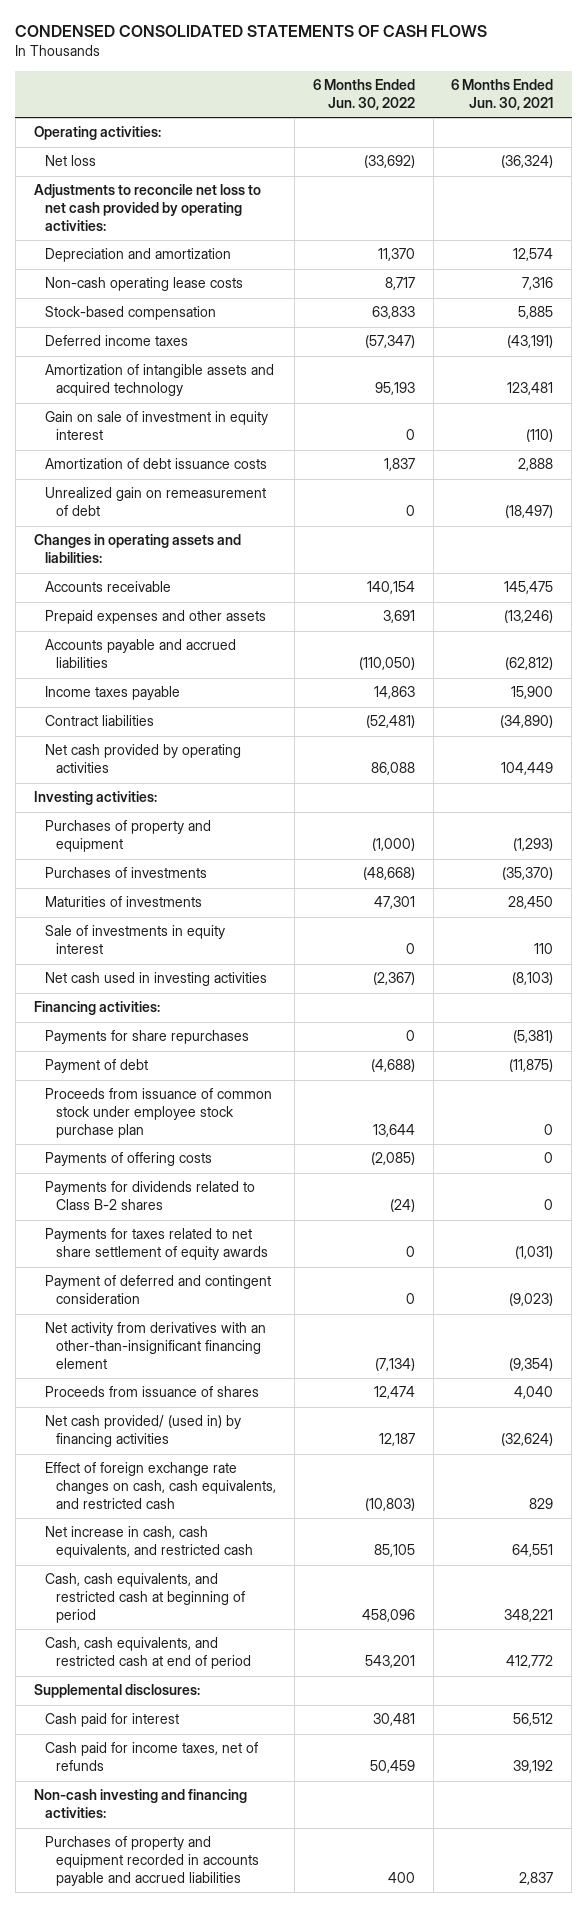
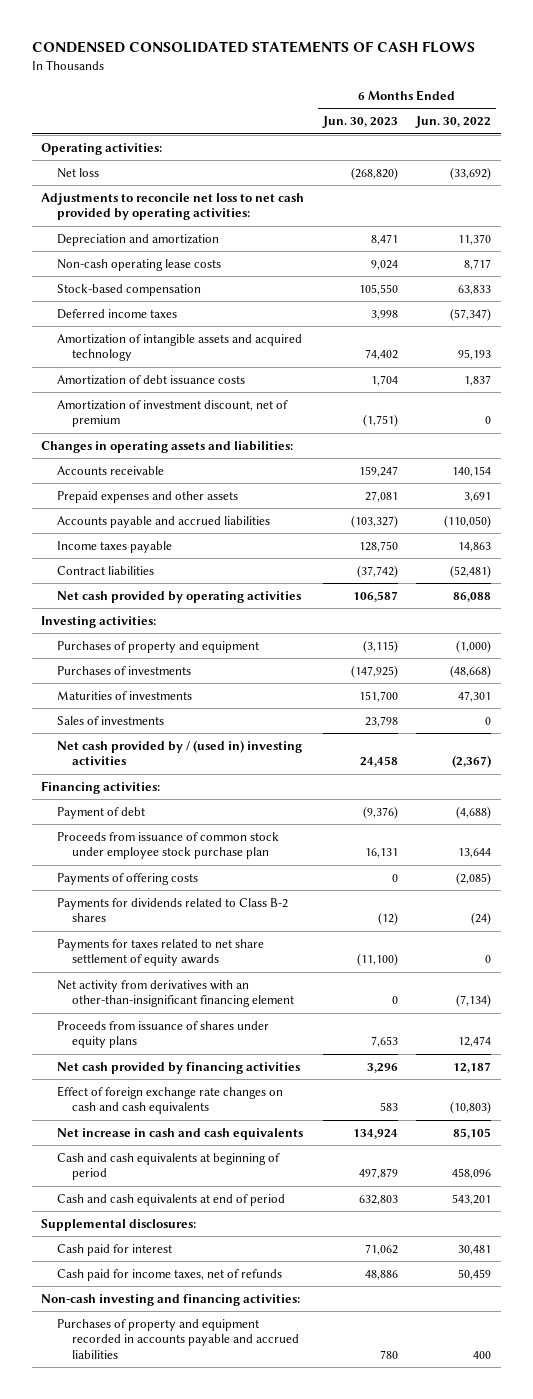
- | 6 Months Ended Jun. 30, 2022 | 6 Months Ended Jun. 30, 2021
+ | 6 Months Ended Jun. 30, 2023 | 6 Months Ended Jun. 30, 2022
- Gain on sale of investment in equity interest | 0 | (110)
- Unrealized gain on remeasurement of debt | 0 | (18,497)
+ Amortization of investment discount, net of premium | (1,751) | 0
- Sale of investments in equity interest | 0 | 110
- Net cash used in investing activities | (2,367) | (8,103)
+ Sales of investments | 23,798 | 0
+ Net cash provided by / (used in) investing activities | 24,458 | (2,367)
- Payments for share repurchases | 0 | (5,381)
- Payment of deferred and contingent consideration | 0 | (9,023)
- Proceeds from issuance of shares | 12,474 | 4,040
- Net cash provided/ (used in) by financing activities | 12,187 | (32,624)
- Effect of foreign exchange rate changes on cash, cash equivalents, and restricted cash | (10,803) | 829
- Net increase in cash, cash equivalents, and restricted cash | 85,105 | 64,551
- Cash, cash equivalents, and restricted cash at beginning of period | 458,096 | 348,221
- Cash, cash equivalents, and restricted cash at end of period | 543,201 | 412,772
+ Proceeds from issuance of shares under equity plans | 7,653 | 12,474
+ Net cash provided by financing activities | 3,296 | 12,187
+ Effect of foreign exchange rate changes on cash and cash equivalents | 583 | (10,803)
+ Net increase in cash and cash equivalents | 134,924 | 85,105
+ Cash and cash equivalents at beginning of period | 497,879 | 458,096
+ Cash and cash equivalents at end of period | 632,803 | 543,201

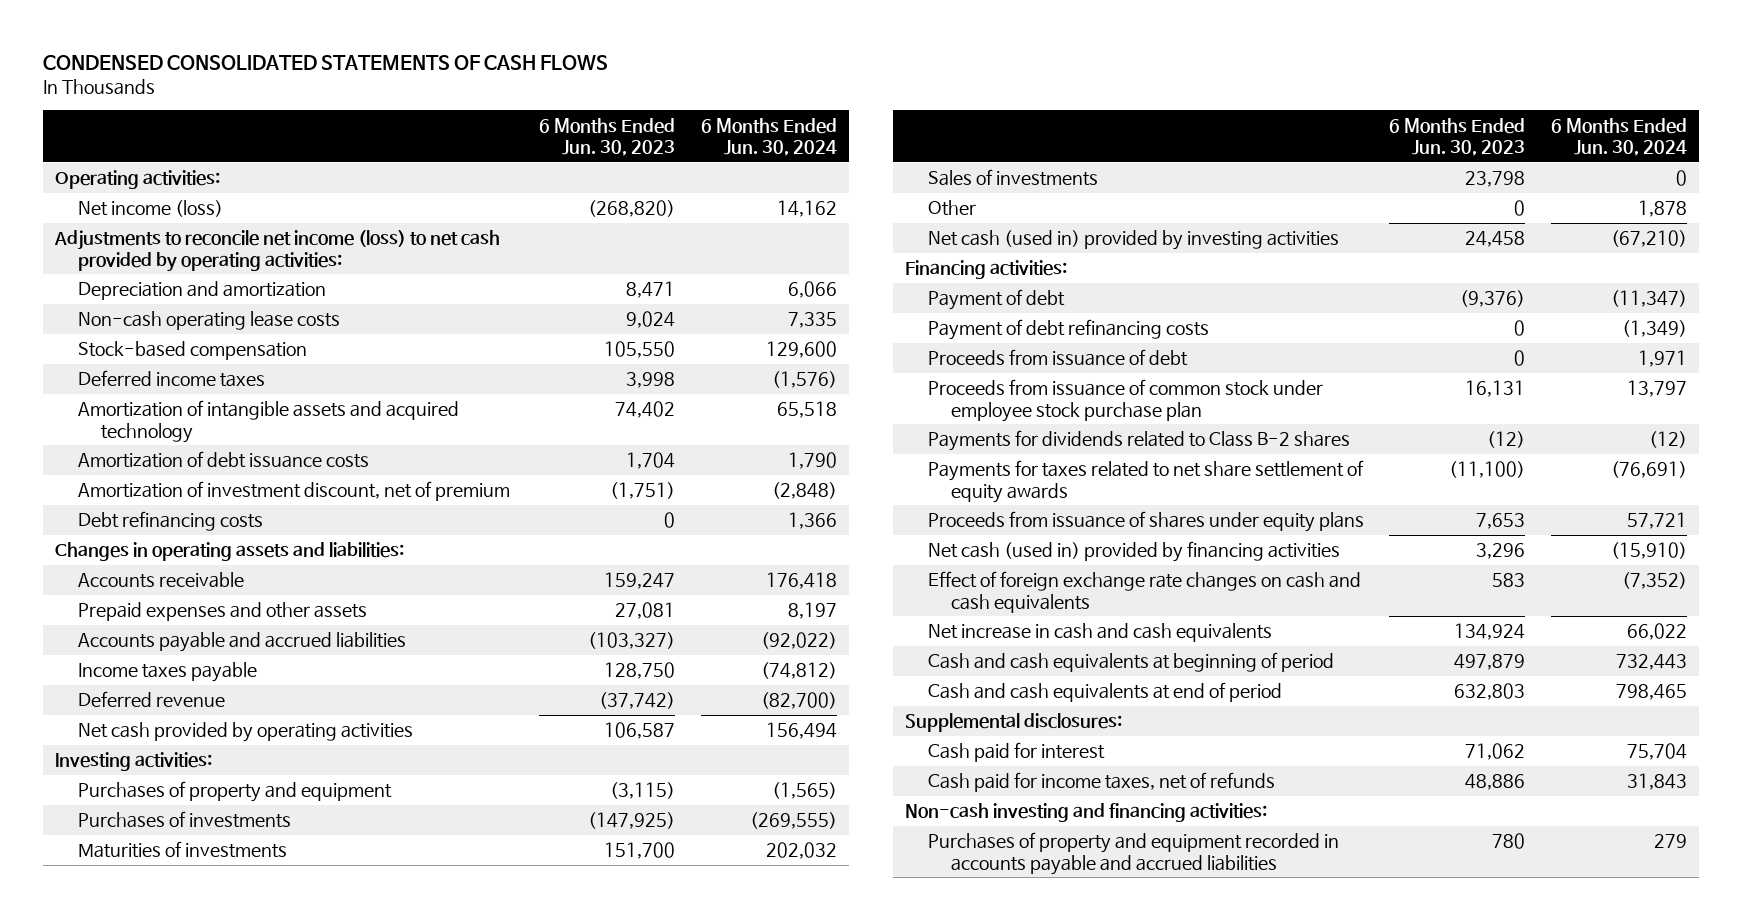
- | 6 Months Ended Jun. 30, 2023 | 6 Months Ended Jun. 30, 2022
+ | 6 Months Ended Jun. 30, 2023 | 6 Months Ended Jun. 30, 2024
- Net loss | (268,820) | (33,692)
- Adjustments to reconcile net loss to net cash provided by operating activities:
+ Net income (loss) | (268,820) | 14,162
+ Adjustments to reconcile net income (loss) to net cash provided by operating activities:
+ Debt refinancing costs | 0 | 1,366
- Contract liabilities | (37,742) | (52,481)
+ Deferred revenue | (37,742) | (82,700)
- Net cash provided by / (used in) investing activities | 24,458 | (2,367)
+ Other | 0 | 1,878
+ Net cash (used in) provided by investing activities | 24,458 | (67,210)
+ Payment of debt refinancing costs | 0 | (1,349)
+ Proceeds from issuance of debt | 0 | 1,971
- Payments of offering costs | 0 | (2,085)
- Net activity from derivatives with an other-than-insignificant financing element | 0 | (7,134)
- Net cash provided by financing activities | 3,296 | 12,187
+ Net cash (used in) provided by financing activities | 3,296 | (15,910)

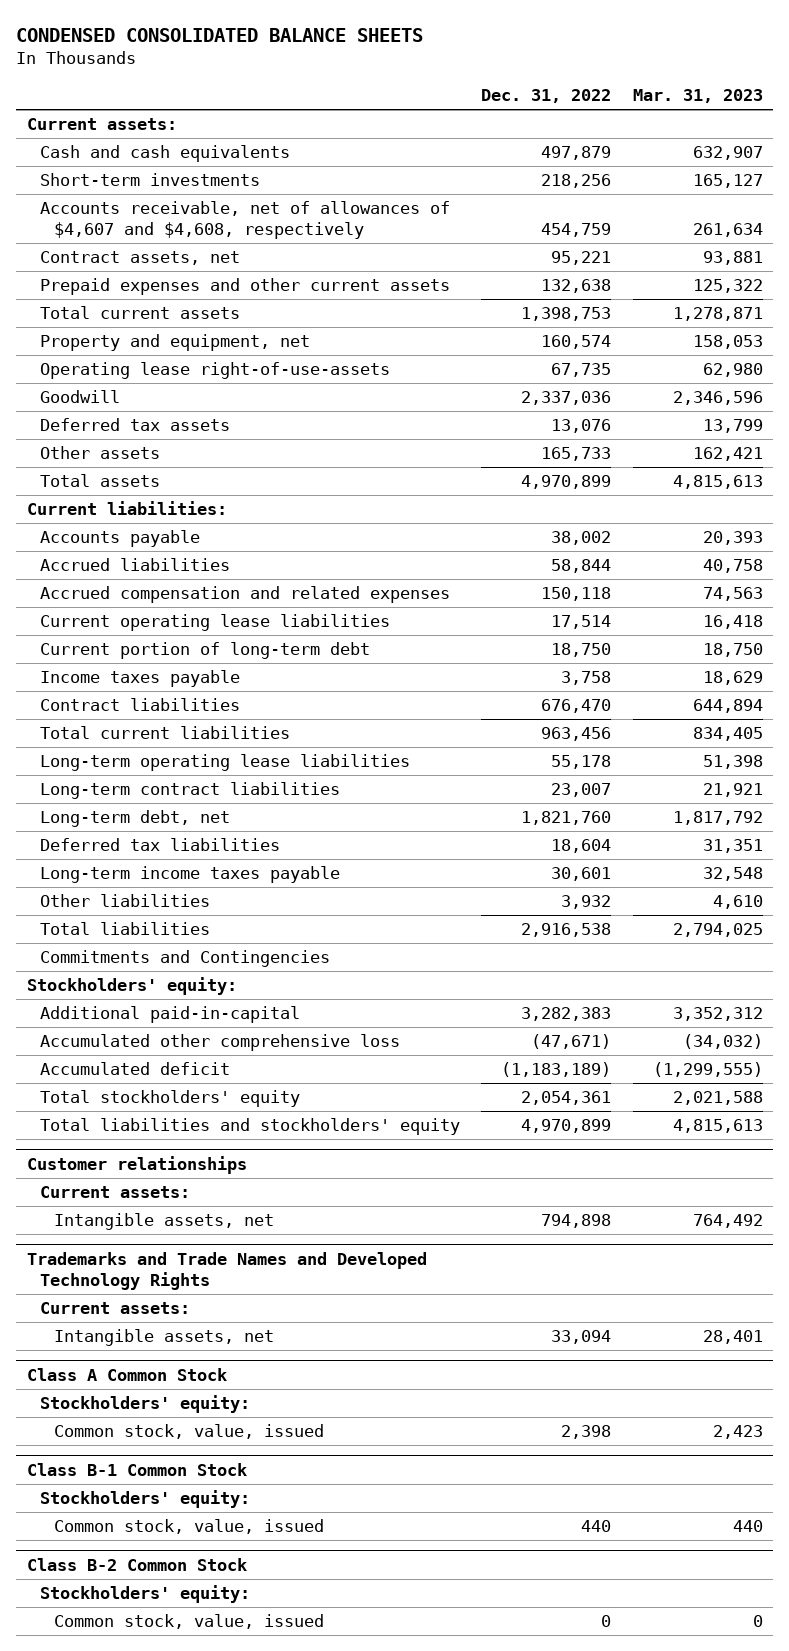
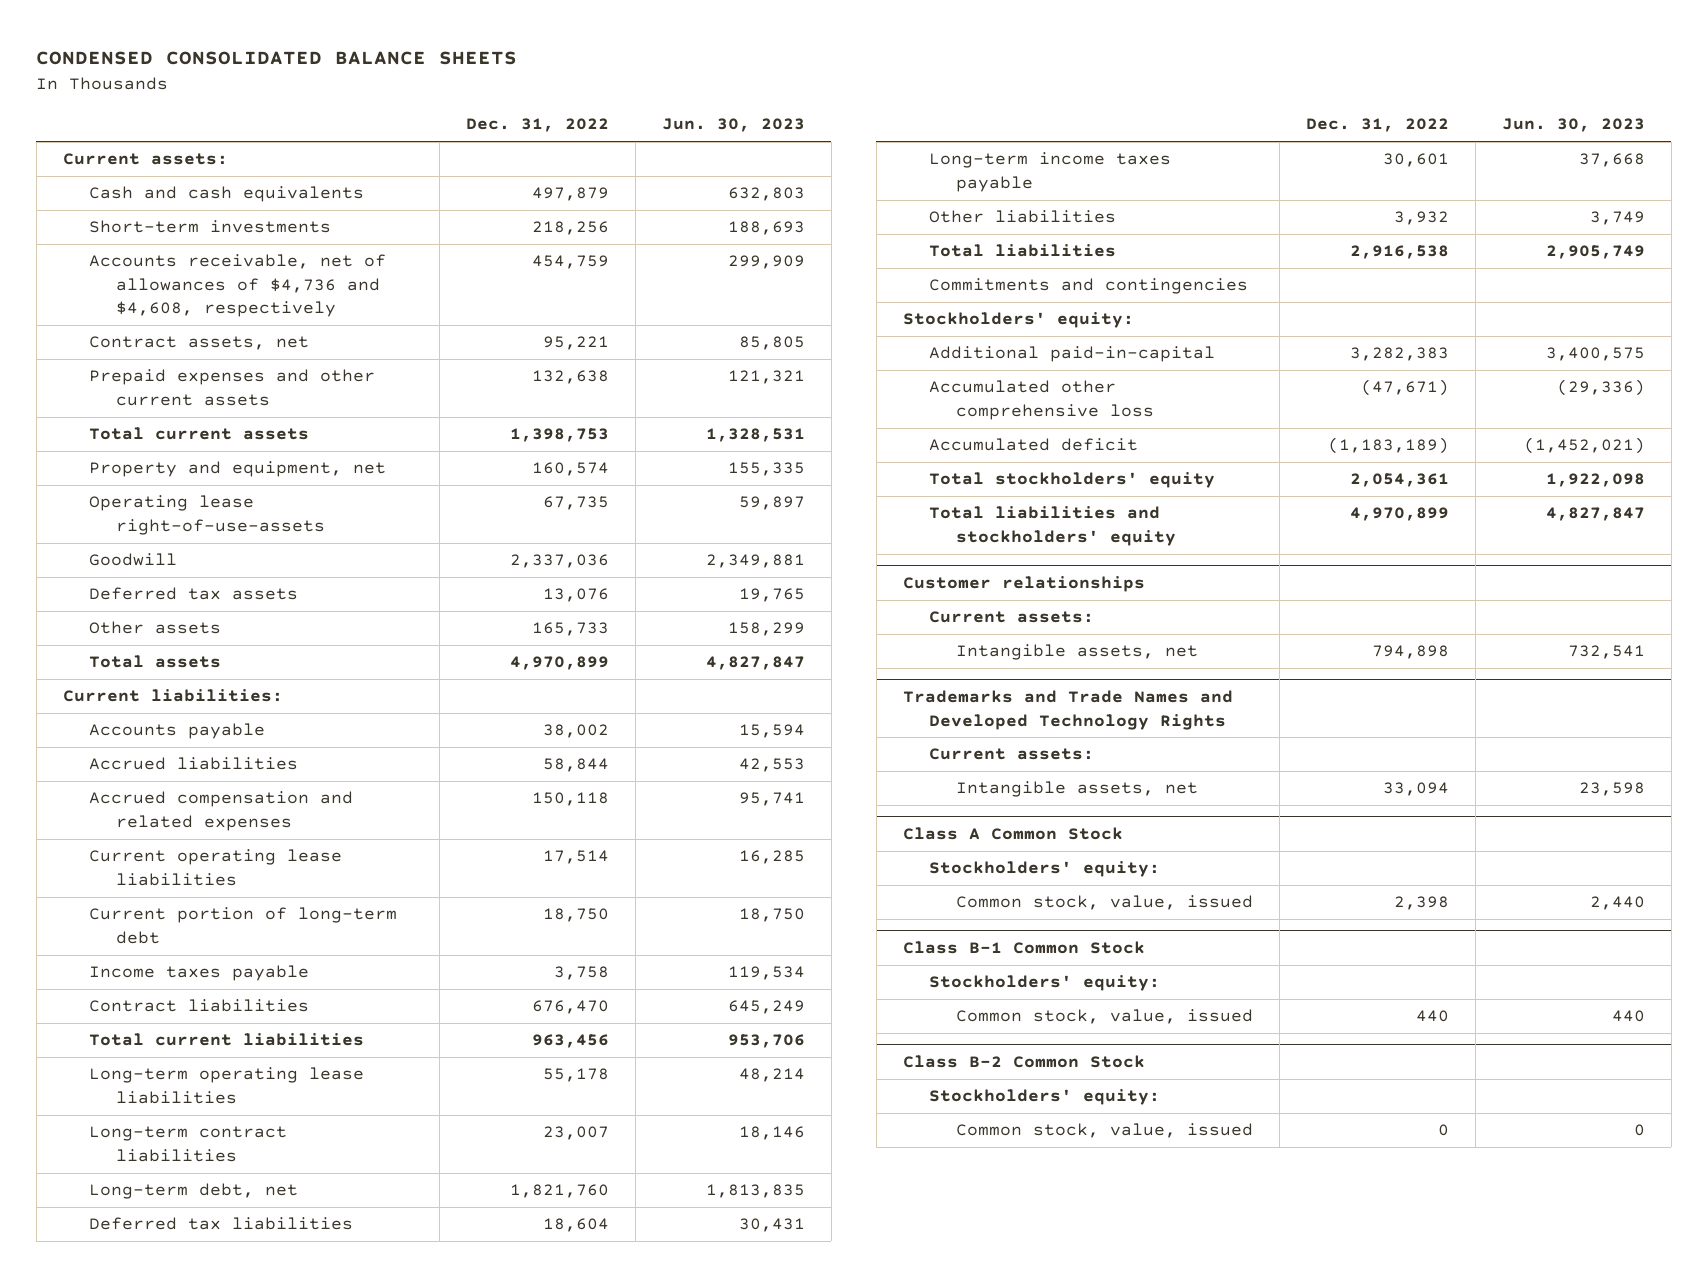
- | Dec. 31, 2022 | Mar. 31, 2023
+ | Dec. 31, 2022 | Jun. 30, 2023
- Accounts receivable, net of allowances of $4,607 and $4,608, respectively | 454,759 | 261,634
+ Accounts receivable, net of allowances of $4,736 and $4,608, respectively | 454,759 | 299,909
- Commitments and Contingencies
+ Commitments and contingencies

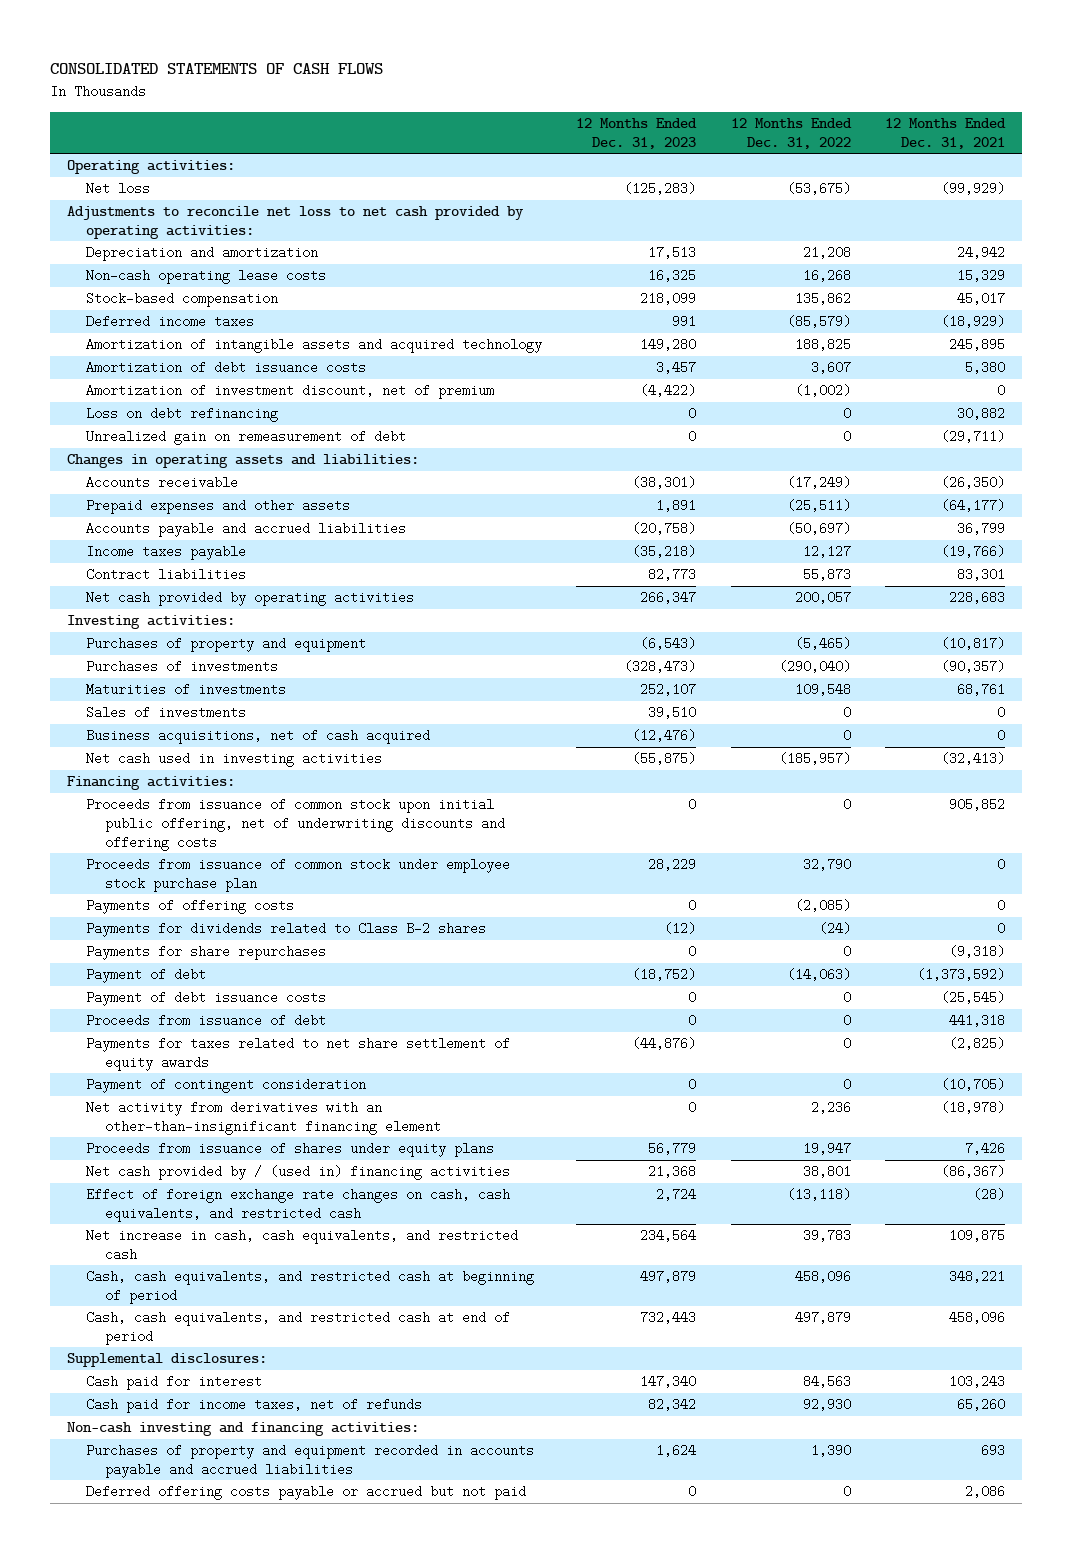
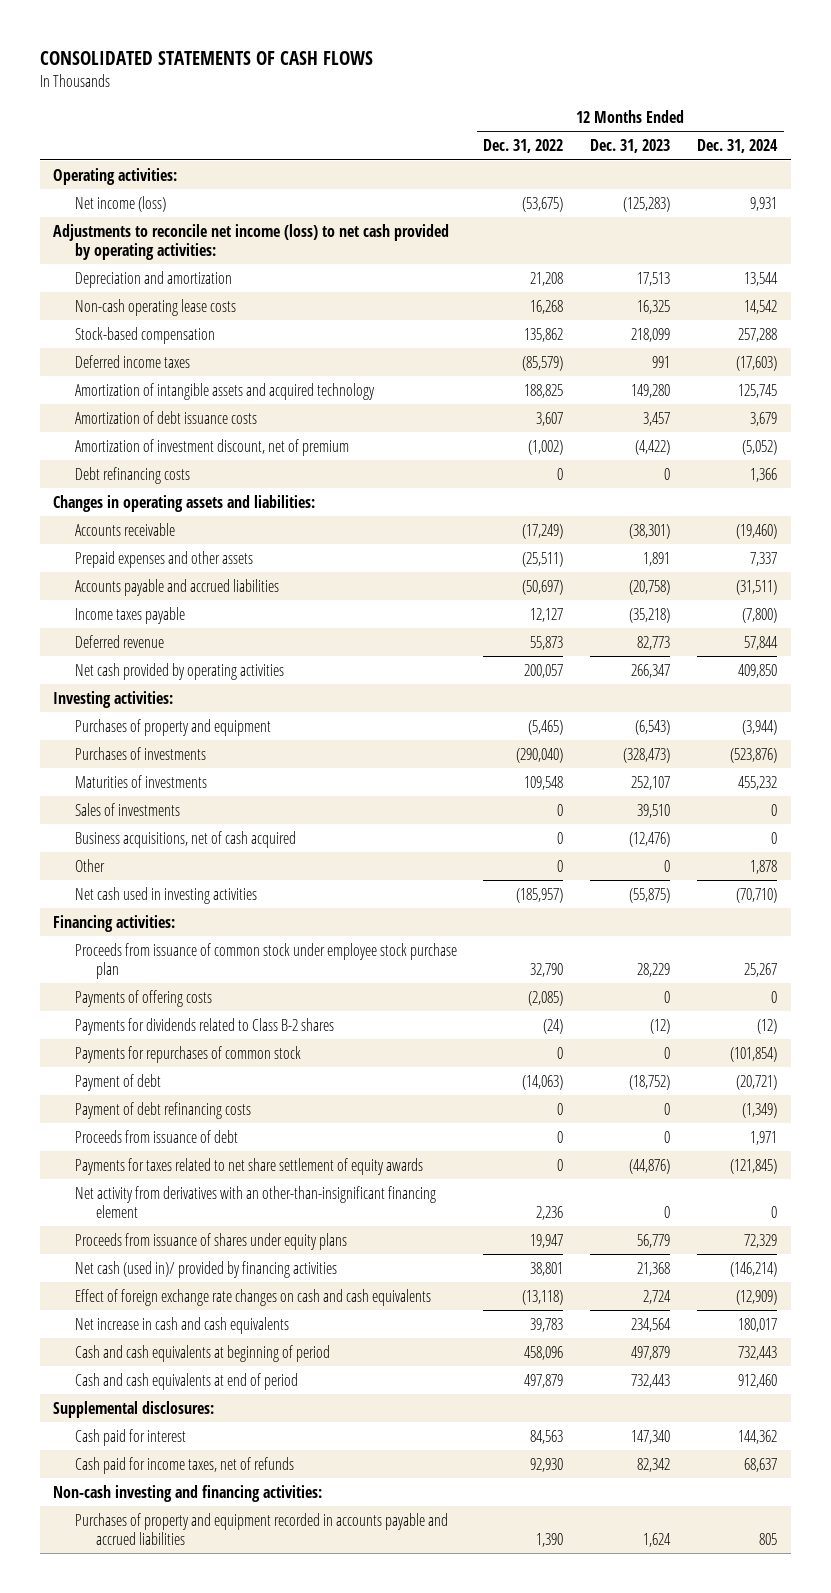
- | 12 Months Ended Dec. 31, 2023 | 12 Months Ended Dec. 31, 2022 | 12 Months Ended Dec. 31, 2021
+ | 12 Months Ended Dec. 31, 2022 | 12 Months Ended Dec. 31, 2023 | 12 Months Ended Dec. 31, 2024
- Net loss | (125,283) | (53,675) | (99,929)
- Adjustments to reconcile net loss to net cash provided by operating activities:
+ Net income (loss) | (53,675) | (125,283) | 9,931
+ Adjustments to reconcile net income (loss) to net cash provided by operating activities:
- Loss on debt refinancing | 0 | 0 | 30,882
- Unrealized gain on remeasurement of debt | 0 | 0 | (29,711)
+ Debt refinancing costs | 0 | 0 | 1,366
- Contract liabilities | 82,773 | 55,873 | 83,301
+ Deferred revenue | 55,873 | 82,773 | 57,844
+ Other | 0 | 0 | 1,878
- Proceeds from issuance of common stock upon initial public offering, net of underwriting discounts and offering costs | 0 | 0 | 905,852
- Payments for share repurchases | 0 | 0 | (9,318)
+ Payments for repurchases of common stock | 0 | 0 | (101,854)
- Payment of debt issuance costs | 0 | 0 | (25,545)
+ Payment of debt refinancing costs | 0 | 0 | (1,349)
- Payment of contingent consideration | 0 | 0 | (10,705)
- Net cash provided by / (used in) financing activities | 21,368 | 38,801 | (86,367)
- Effect of foreign exchange rate changes on cash, cash equivalents, and restricted cash | 2,724 | (13,118) | (28)
- Net increase in cash, cash equivalents, and restricted cash | 234,564 | 39,783 | 109,875
- Cash, cash equivalents, and restricted cash at beginning of period | 497,879 | 458,096 | 348,221
- Cash, cash equivalents, and restricted cash at end of period | 732,443 | 497,879 | 458,096
+ Net cash (used in)/ provided by financing activities | 38,801 | 21,368 | (146,214)
+ Effect of foreign exchange rate changes on cash and cash equivalents | (13,118) | 2,724 | (12,909)
+ Net increase in cash and cash equivalents | 39,783 | 234,564 | 180,017
+ Cash and cash equivalents at beginning of period | 458,096 | 497,879 | 732,443
+ Cash and cash equivalents at end of period | 497,879 | 732,443 | 912,460
- Deferred offering costs payable or accrued but not paid | 0 | 0 | 2,086

